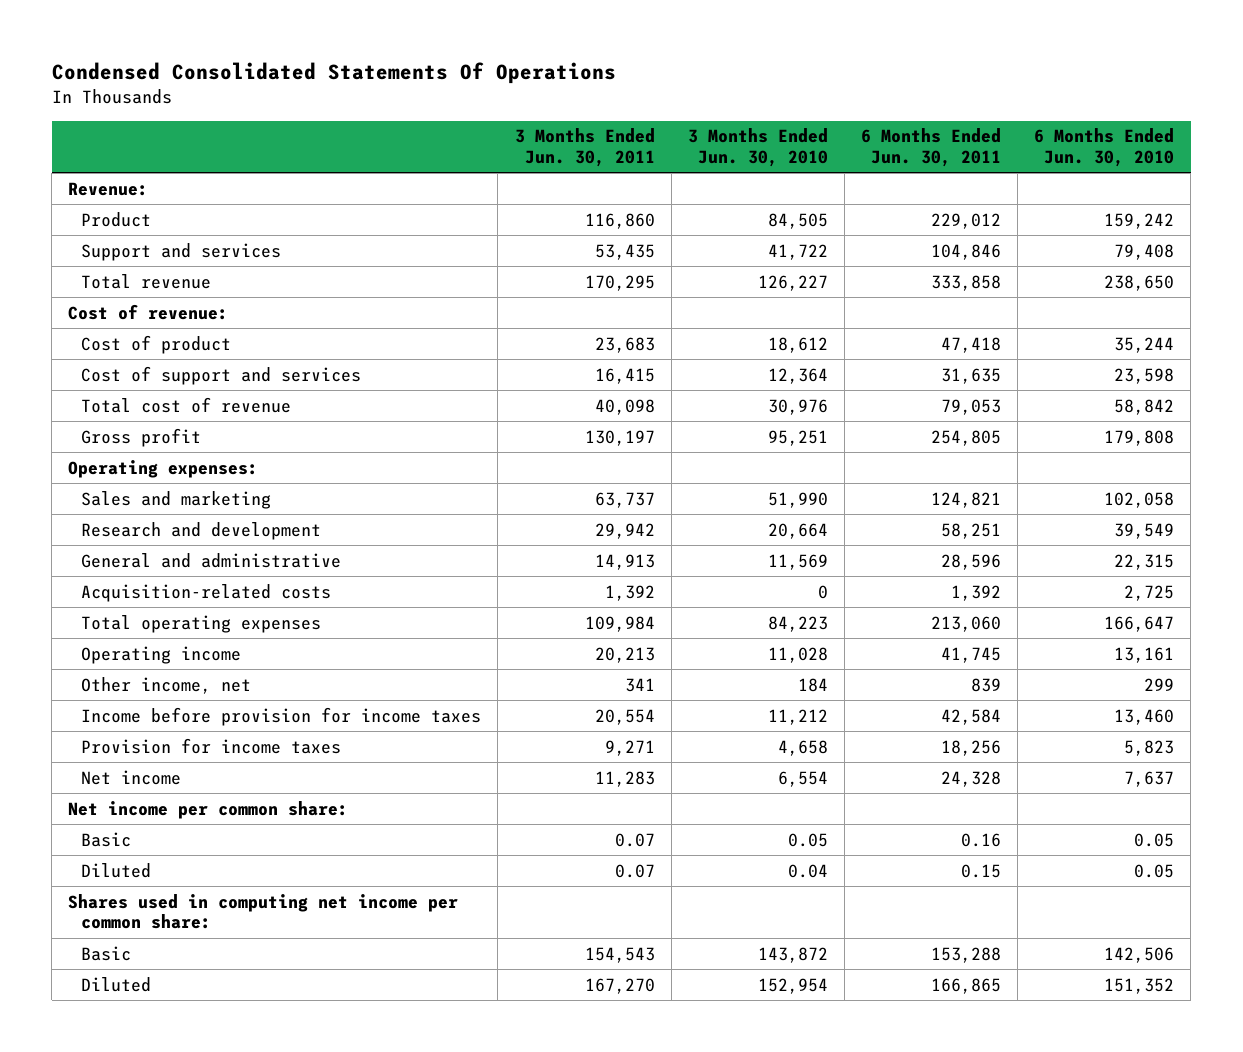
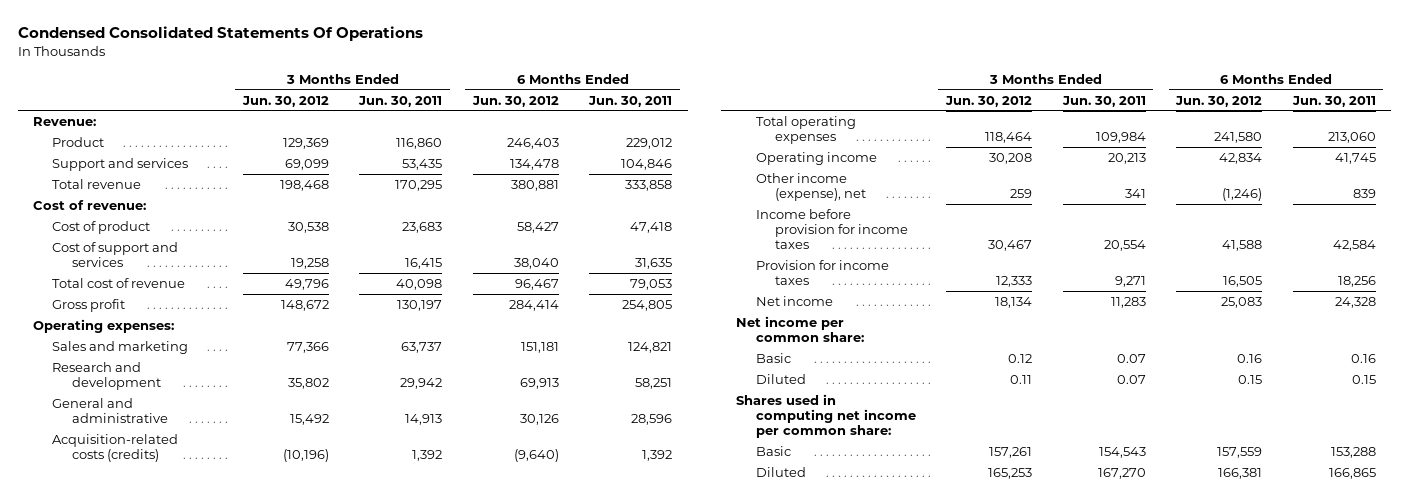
- | 3 Months Ended Jun. 30, 2011 | 3 Months Ended Jun. 30, 2010 | 6 Months Ended Jun. 30, 2011 | 6 Months Ended Jun. 30, 2010
+ | 3 Months Ended Jun. 30, 2012 | 3 Months Ended Jun. 30, 2011 | 6 Months Ended Jun. 30, 2012 | 6 Months Ended Jun. 30, 2011
- Acquisition-related costs | 1,392 | 0 | 1,392 | 2,725
+ Acquisition-related costs (credits) | (10,196) | 1,392 | (9,640) | 1,392
- Other income, net | 341 | 184 | 839 | 299
+ Other income (expense), net | 259 | 341 | (1,246) | 839

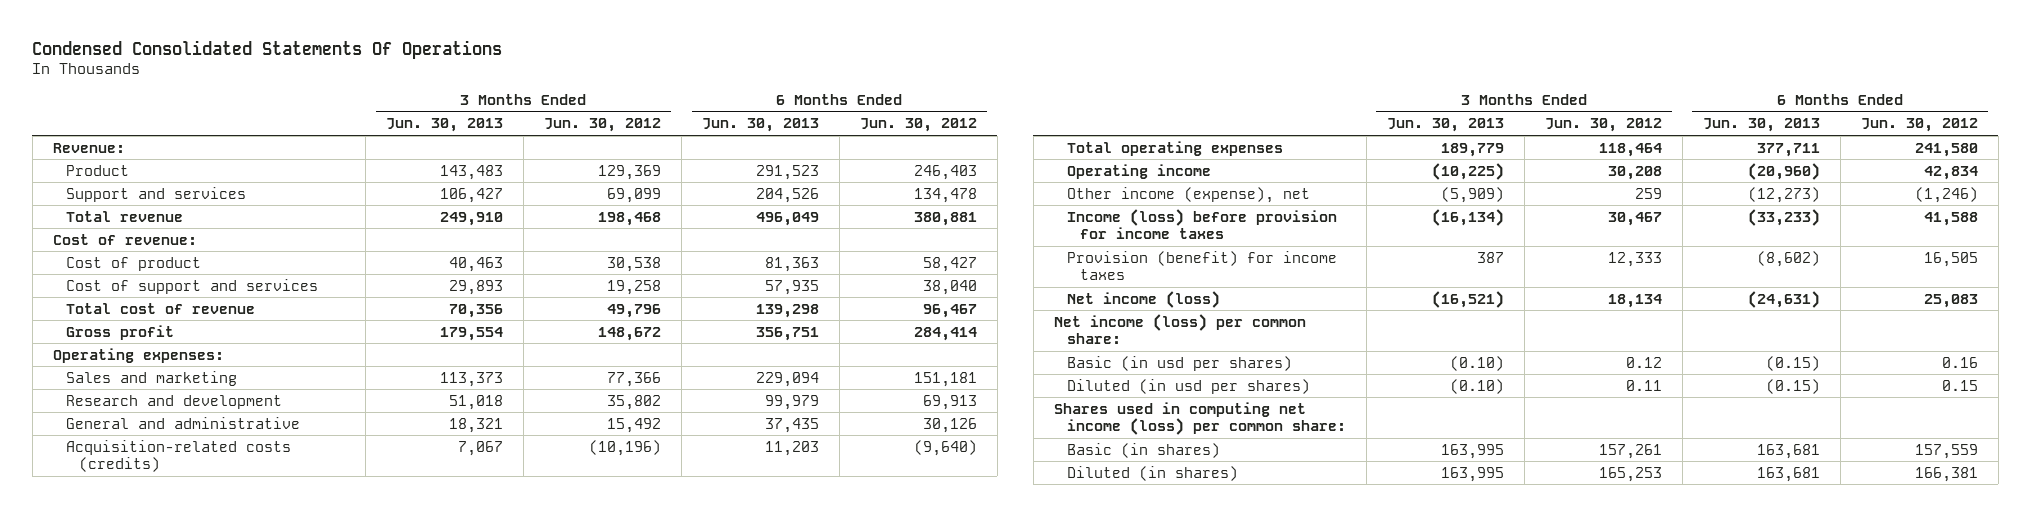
- | 3 Months Ended Jun. 30, 2012 | 3 Months Ended Jun. 30, 2011 | 6 Months Ended Jun. 30, 2012 | 6 Months Ended Jun. 30, 2011
+ | 3 Months Ended Jun. 30, 2013 | 3 Months Ended Jun. 30, 2012 | 6 Months Ended Jun. 30, 2013 | 6 Months Ended Jun. 30, 2012
- Income before provision for income taxes | 30,467 | 20,554 | 41,588 | 42,584
- Provision for income taxes | 12,333 | 9,271 | 16,505 | 18,256
- Net income | 18,134 | 11,283 | 25,083 | 24,328
- Net income per common share:
- Basic | 0.12 | 0.07 | 0.16 | 0.16
- Diluted | 0.11 | 0.07 | 0.15 | 0.15
- Shares used in computing net income per common share:
- Basic | 157,261 | 154,543 | 157,559 | 153,288
- Diluted | 165,253 | 167,270 | 166,381 | 166,865
+ Income (loss) before provision for income taxes | (16,134) | 30,467 | (33,233) | 41,588
+ Provision (benefit) for income taxes | 387 | 12,333 | (8,602) | 16,505
+ Net income (loss) | (16,521) | 18,134 | (24,631) | 25,083
+ Net income (loss) per common share:
+ Basic (in usd per shares) | (0.10) | 0.12 | (0.15) | 0.16
+ Diluted (in usd per shares) | (0.10) | 0.11 | (0.15) | 0.15
+ Shares used in computing net income (loss) per common share:
+ Basic (in shares) | 163,995 | 157,261 | 163,681 | 157,559
+ Diluted (in shares) | 163,995 | 165,253 | 163,681 | 166,381

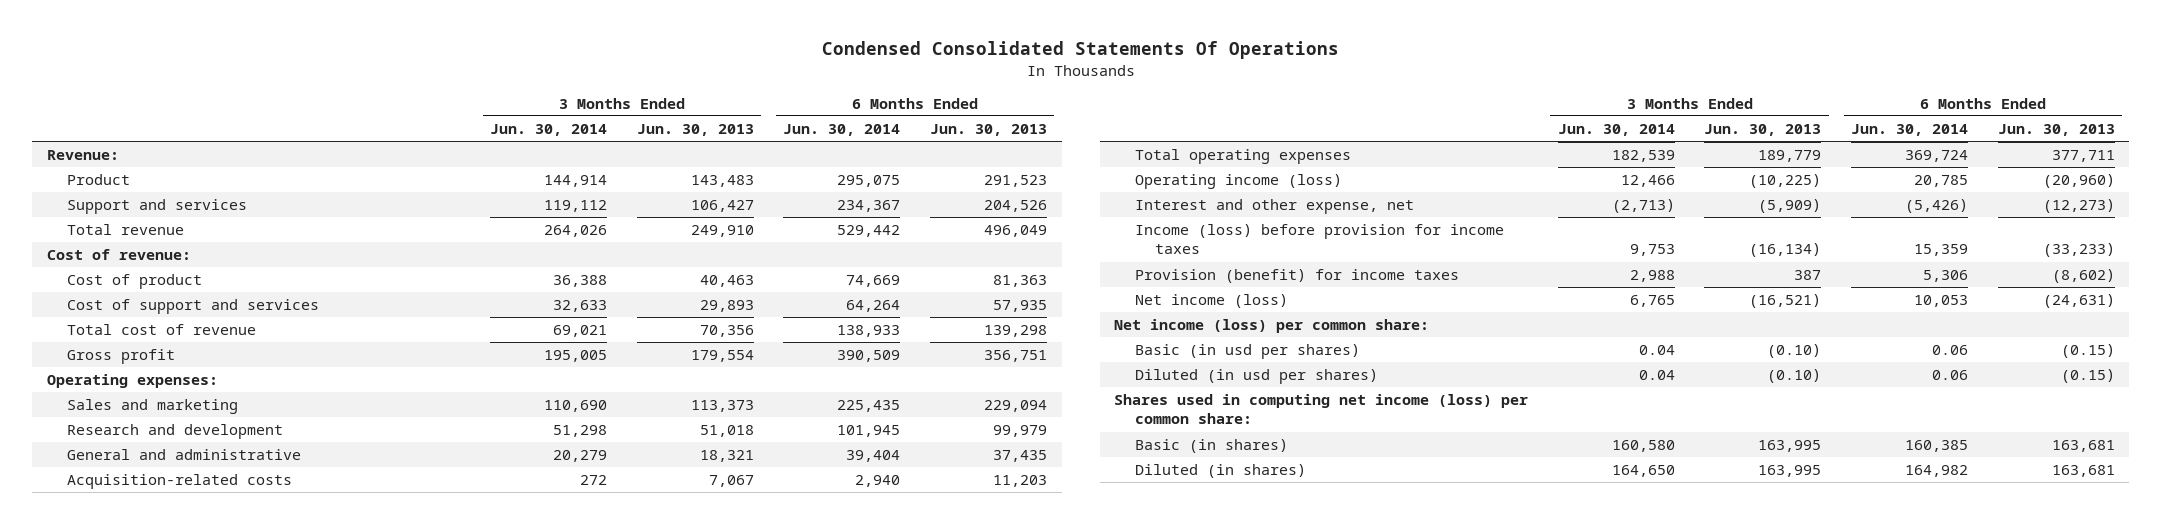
- | 3 Months Ended Jun. 30, 2013 | 3 Months Ended Jun. 30, 2012 | 6 Months Ended Jun. 30, 2013 | 6 Months Ended Jun. 30, 2012
+ | 3 Months Ended Jun. 30, 2014 | 3 Months Ended Jun. 30, 2013 | 6 Months Ended Jun. 30, 2014 | 6 Months Ended Jun. 30, 2013
- Acquisition-related costs (credits) | 7,067 | (10,196) | 11,203 | (9,640)
+ Acquisition-related costs | 272 | 7,067 | 2,940 | 11,203
- Operating income | (10,225) | 30,208 | (20,960) | 42,834
- Other income (expense), net | (5,909) | 259 | (12,273) | (1,246)
+ Operating income (loss) | 12,466 | (10,225) | 20,785 | (20,960)
+ Interest and other expense, net | (2,713) | (5,909) | (5,426) | (12,273)

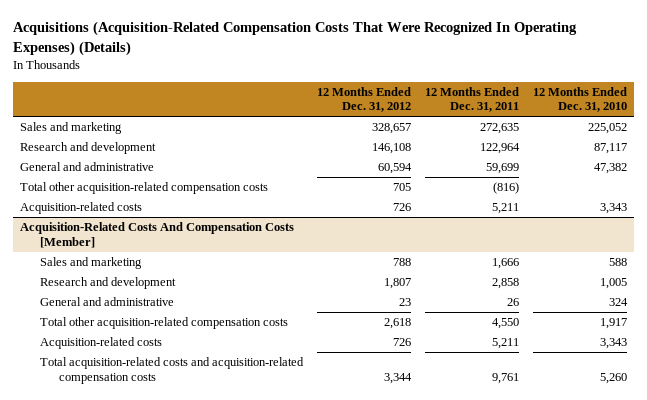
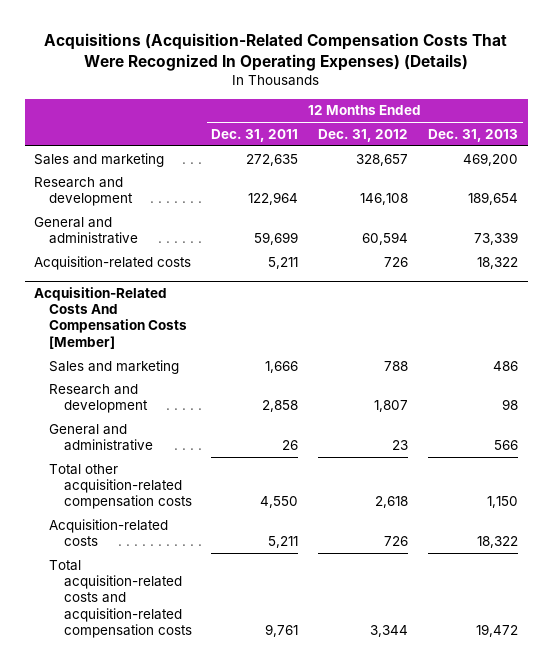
- | 12 Months Ended Dec. 31, 2012 | 12 Months Ended Dec. 31, 2011 | 12 Months Ended Dec. 31, 2010
+ | 12 Months Ended Dec. 31, 2011 | 12 Months Ended Dec. 31, 2012 | 12 Months Ended Dec. 31, 2013
- Total other acquisition-related compensation costs | 705 | (816) |

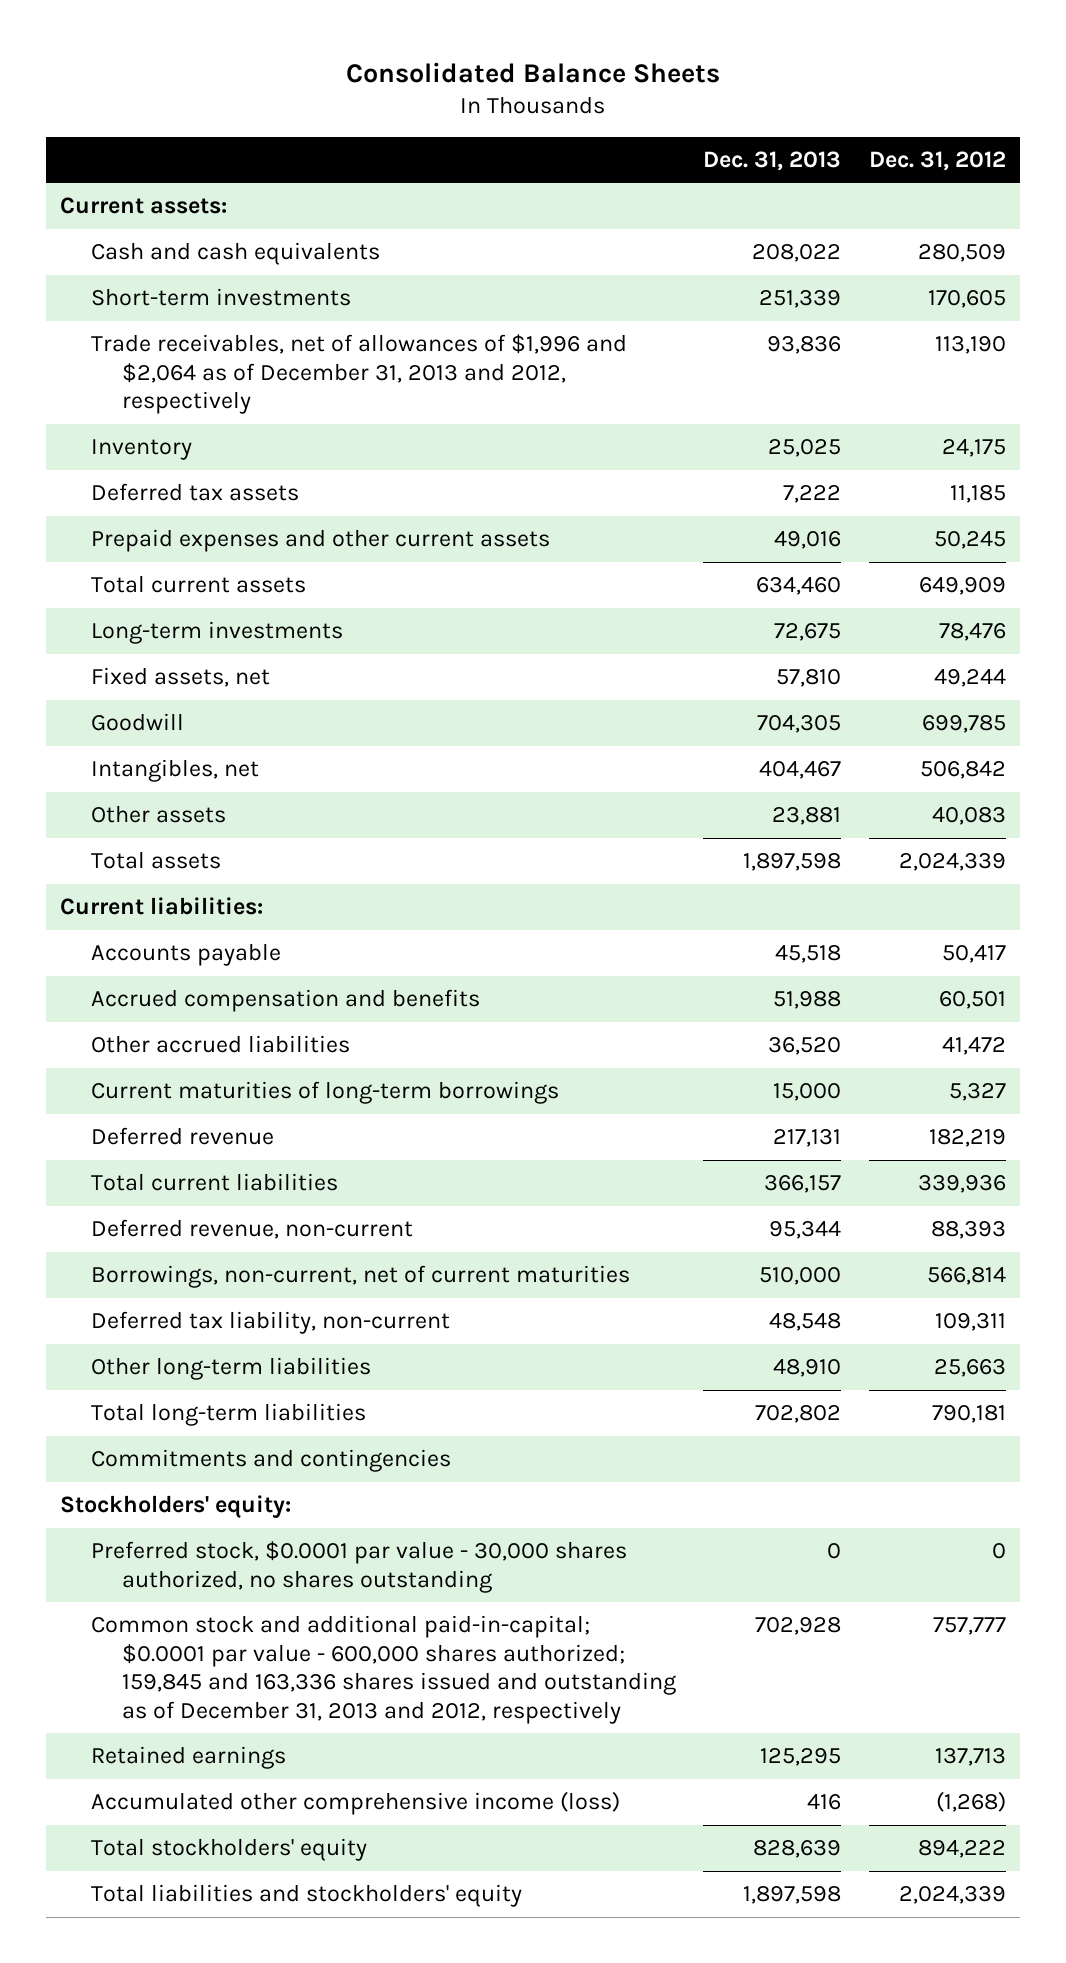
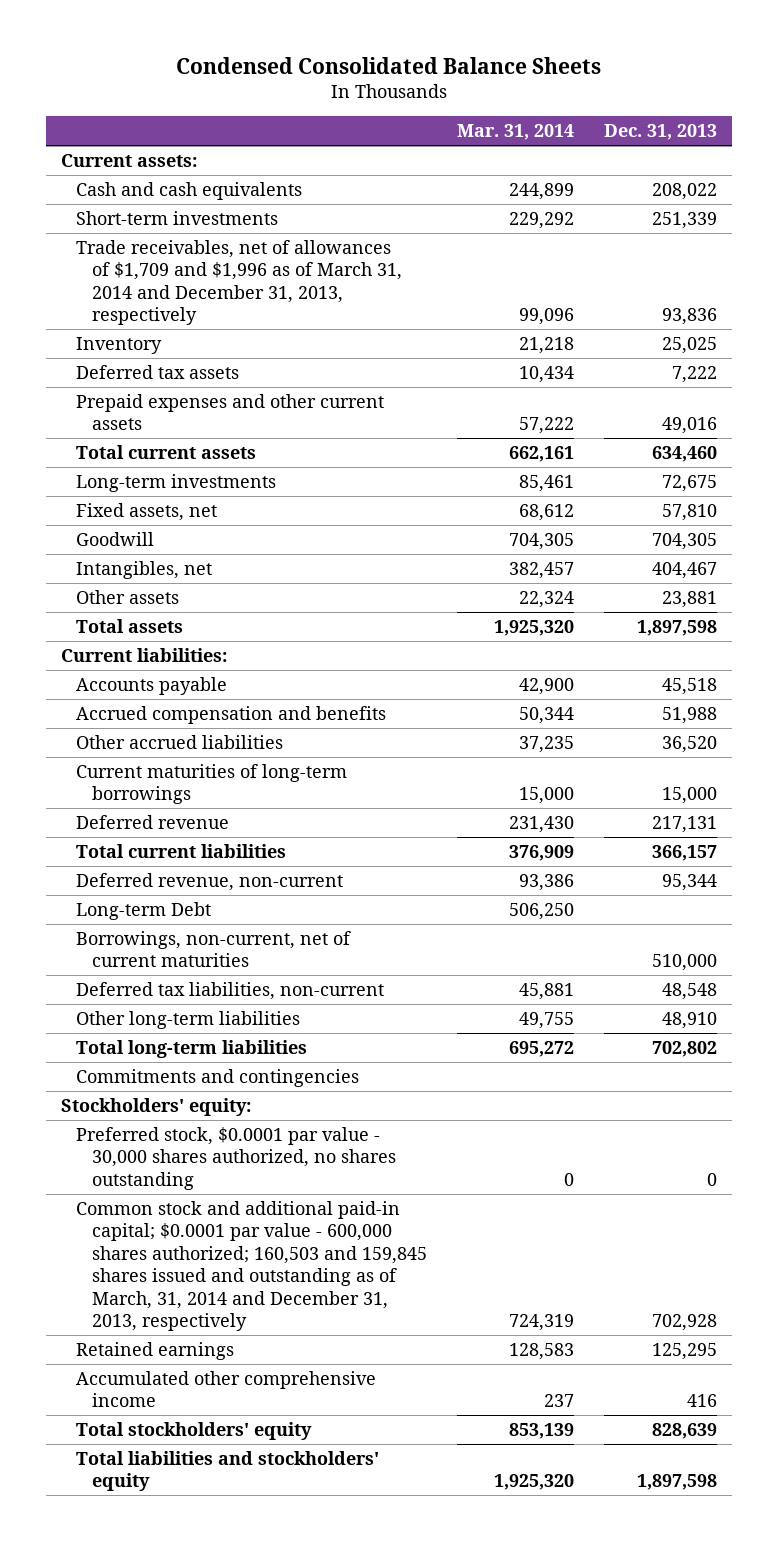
- Consolidated Balance Sheets
+ Condensed Consolidated Balance Sheets
- | Dec. 31, 2013 | Dec. 31, 2012
+ | Mar. 31, 2014 | Dec. 31, 2013
- Trade receivables, net of allowances of $1,996 and $2,064 as of December 31, 2013 and 2012, respectively | 93,836 | 113,190
+ Trade receivables, net of allowances of $1,709 and $1,996 as of March 31, 2014 and December 31, 2013, respectively | 99,096 | 93,836
+ Long-term Debt | 506,250 |
- Deferred tax liability, non-current | 48,548 | 109,311
+ Deferred tax liabilities, non-current | 45,881 | 48,548
- Common stock and additional paid-in-capital; $0.0001 par value - 600,000 shares authorized; 159,845 and 163,336 shares issued and outstanding as of December 31, 2013 and 2012, respectively | 702,928 | 757,777
+ Common stock and additional paid-in capital; $0.0001 par value - 600,000 shares authorized; 160,503 and 159,845 shares issued and outstanding as of March, 31, 2014 and December 31, 2013, respectively | 724,319 | 702,928
- Accumulated other comprehensive income (loss) | 416 | (1,268)
+ Accumulated other comprehensive income | 237 | 416

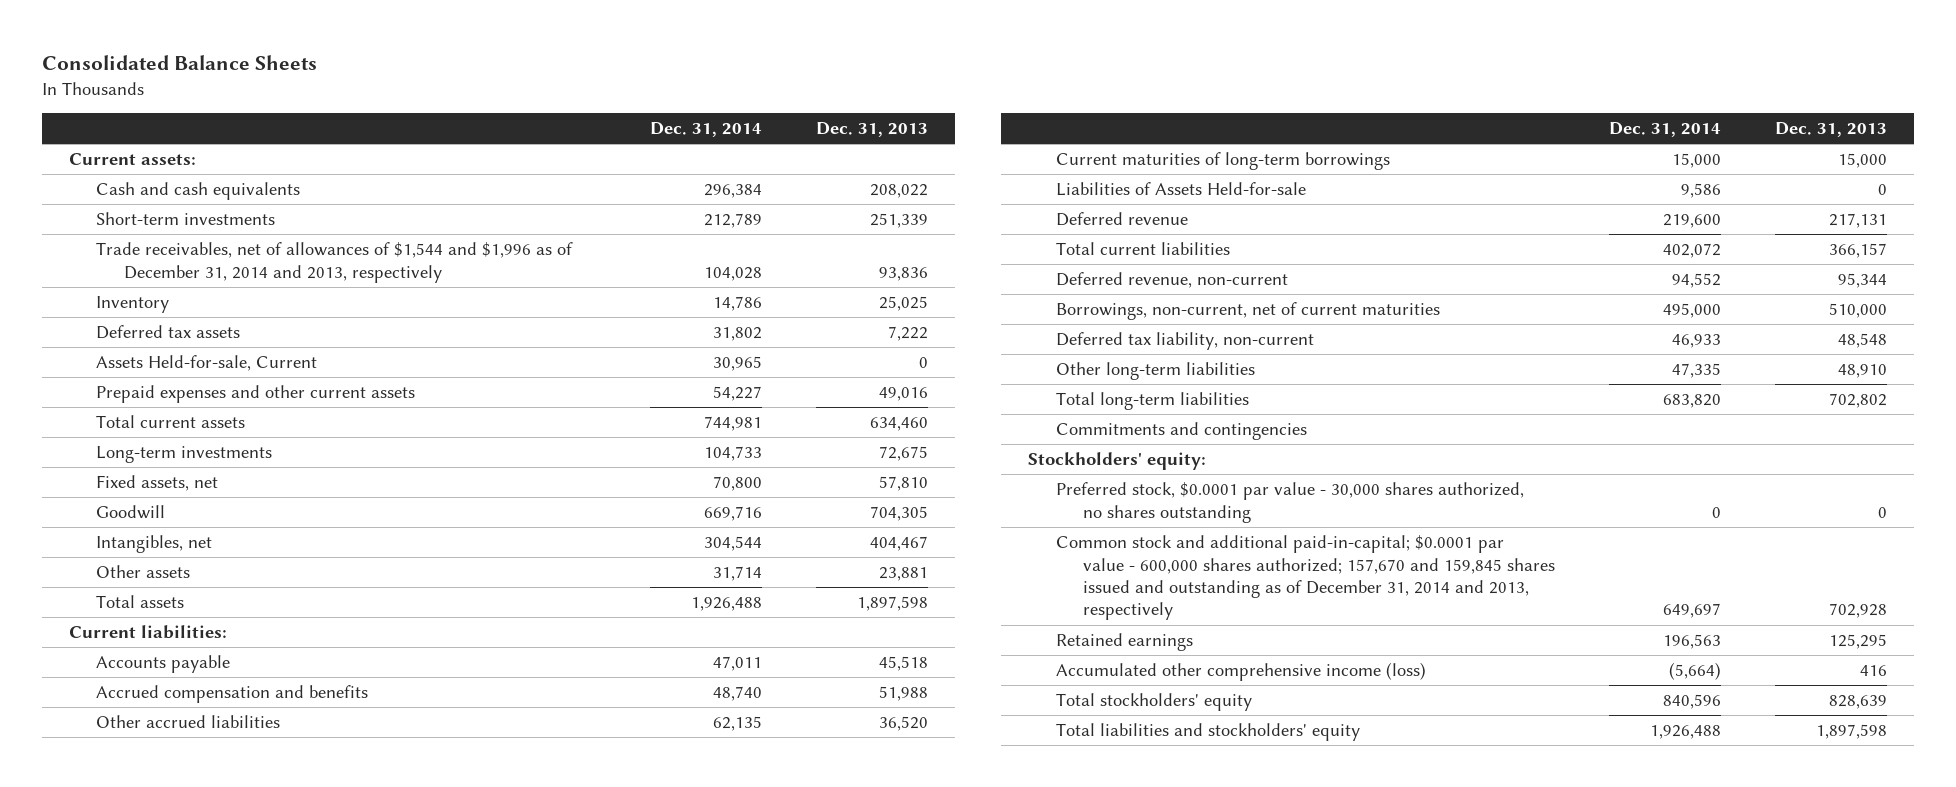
- Condensed Consolidated Balance Sheets
+ Consolidated Balance Sheets
- | Mar. 31, 2014 | Dec. 31, 2013
+ | Dec. 31, 2014 | Dec. 31, 2013
- Trade receivables, net of allowances of $1,709 and $1,996 as of March 31, 2014 and December 31, 2013, respectively | 99,096 | 93,836
+ Trade receivables, net of allowances of $1,544 and $1,996 as of December 31, 2014 and 2013, respectively | 104,028 | 93,836
+ Assets Held-for-sale, Current | 30,965 | 0
+ Liabilities of Assets Held-for-sale | 9,586 | 0
- Long-term Debt | 506,250 |
- Deferred tax liabilities, non-current | 45,881 | 48,548
+ Deferred tax liability, non-current | 46,933 | 48,548
- Common stock and additional paid-in capital; $0.0001 par value - 600,000 shares authorized; 160,503 and 159,845 shares issued and outstanding as of March, 31, 2014 and December 31, 2013, respectively | 724,319 | 702,928
+ Common stock and additional paid-in-capital; $0.0001 par value - 600,000 shares authorized; 157,670 and 159,845 shares issued and outstanding as of December 31, 2014 and 2013, respectively | 649,697 | 702,928
- Accumulated other comprehensive income | 237 | 416
+ Accumulated other comprehensive income (loss) | (5,664) | 416

